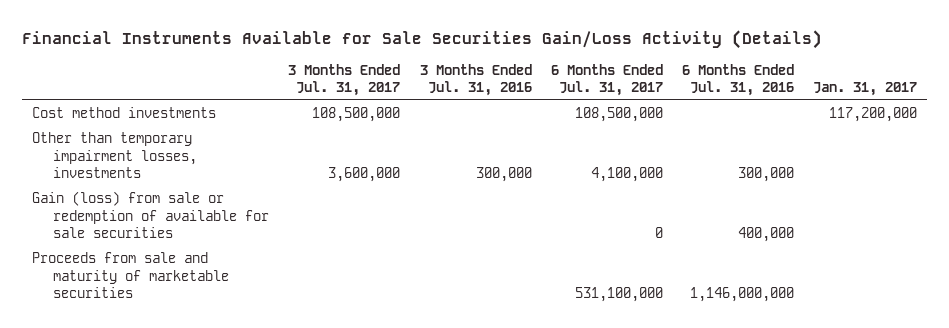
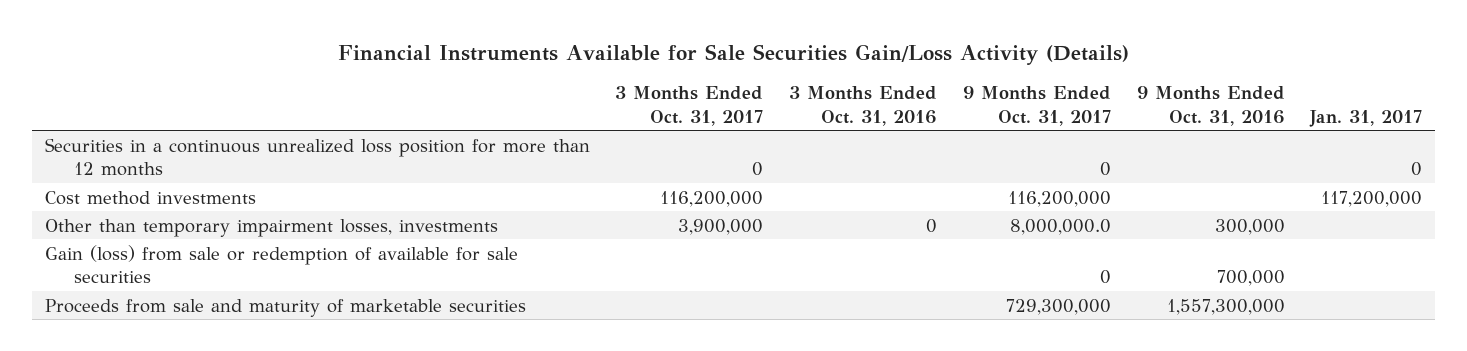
- | 3 Months Ended Jul. 31, 2017 | 3 Months Ended Jul. 31, 2016 | 6 Months Ended Jul. 31, 2017 | 6 Months Ended Jul. 31, 2016 | Jan. 31, 2017
+ | 3 Months Ended Oct. 31, 2017 | 3 Months Ended Oct. 31, 2016 | 9 Months Ended Oct. 31, 2017 | 9 Months Ended Oct. 31, 2016 | Jan. 31, 2017
+ Securities in a continuous unrealized loss position for more than 12 months | 0 | | 0 | | 0

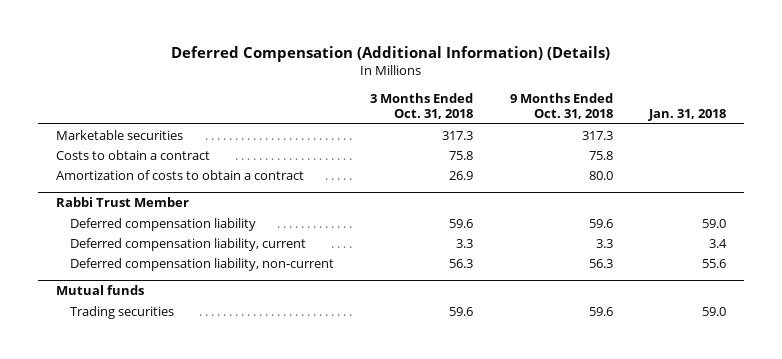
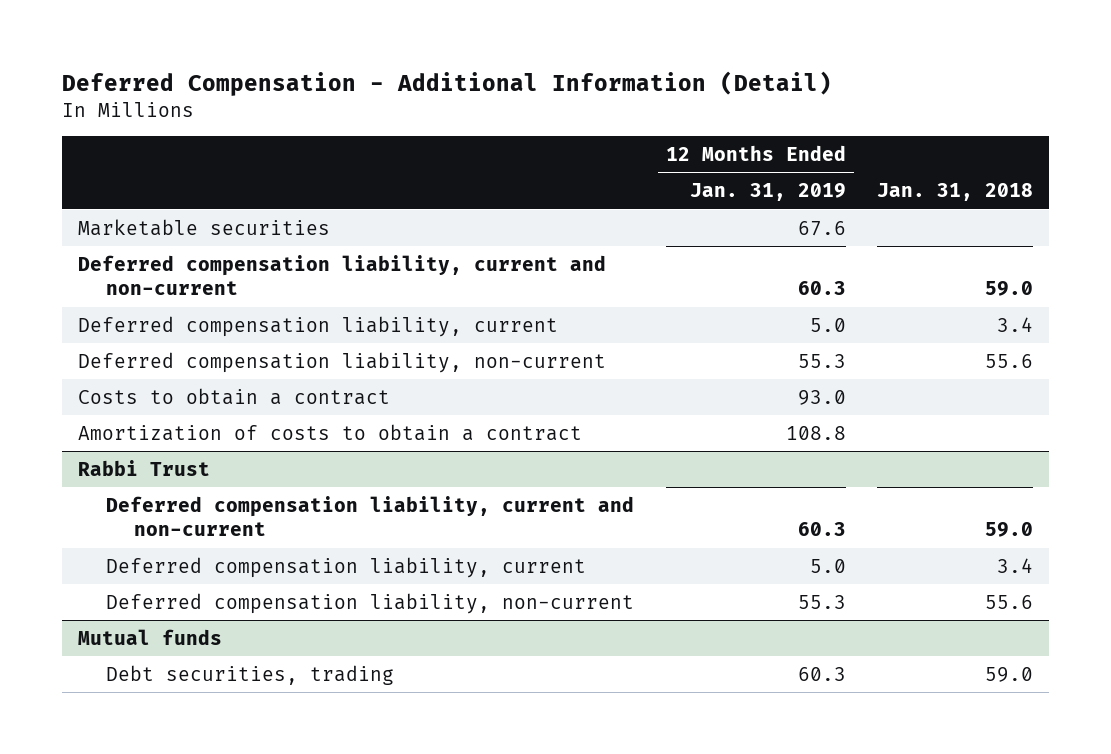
- Deferred Compensation (Additional Information) (Details)
+ Deferred Compensation - Additional Information (Detail)
- | 3 Months Ended Oct. 31, 2018 | 9 Months Ended Oct. 31, 2018 | Jan. 31, 2018
+ | 12 Months Ended Jan. 31, 2019 | Jan. 31, 2018
+ Deferred compensation liability, current and non-current | 60.3 | 59.0
+ Deferred compensation liability, current | 5.0 | 3.4
+ Deferred compensation liability, non-current | 55.3 | 55.6
- Rabbi Trust Member
- Deferred compensation liability | 59.6 | 59.6 | 59.0
+ Rabbi Trust
+ Deferred compensation liability, current and non-current | 60.3 | 59.0
@ Mutual funds
- Trading securities | 59.6 | 59.6 | 59.0
+ Debt securities, trading | 60.3 | 59.0

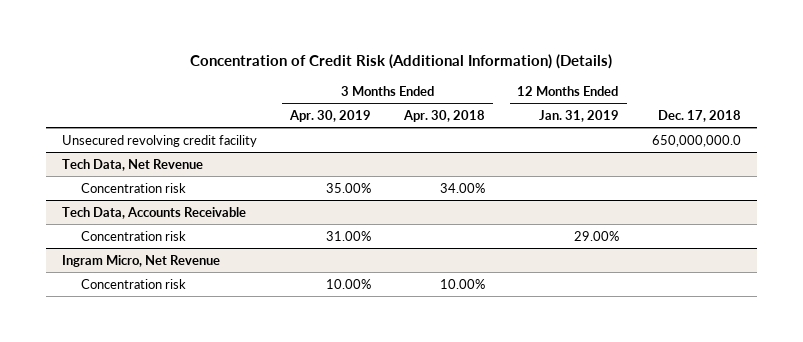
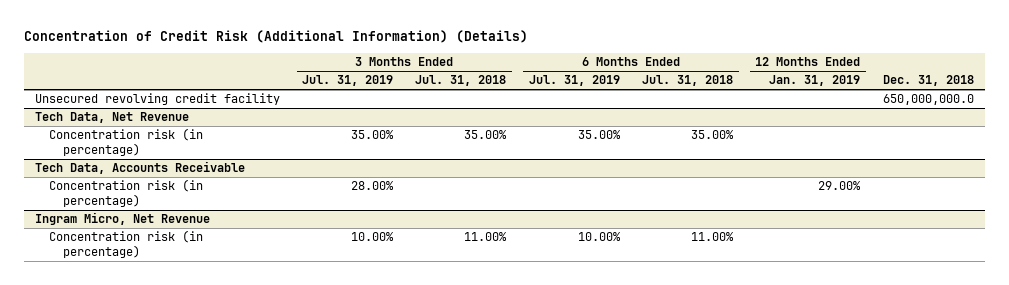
- | 3 Months Ended Apr. 30, 2019 | 3 Months Ended Apr. 30, 2018 | 12 Months Ended Jan. 31, 2019 | Dec. 17, 2018
+ | 3 Months Ended Jul. 31, 2019 | 3 Months Ended Jul. 31, 2018 | 6 Months Ended Jul. 31, 2019 | 6 Months Ended Jul. 31, 2018 | 12 Months Ended Jan. 31, 2019 | Dec. 31, 2018
@ Tech Data, Net Revenue
- Concentration risk | 35.00% | 34.00% | |
+ Concentration risk (in percentage) | 35.00% | 35.00% | 35.00% | 35.00% | |
@ Tech Data, Accounts Receivable
- Concentration risk | 31.00% | | 29.00% |
+ Concentration risk (in percentage) | 28.00% | | | | 29.00% |
@ Ingram Micro, Net Revenue
- Concentration risk | 10.00% | 10.00% | |
+ Concentration risk (in percentage) | 10.00% | 11.00% | 10.00% | 11.00% | |

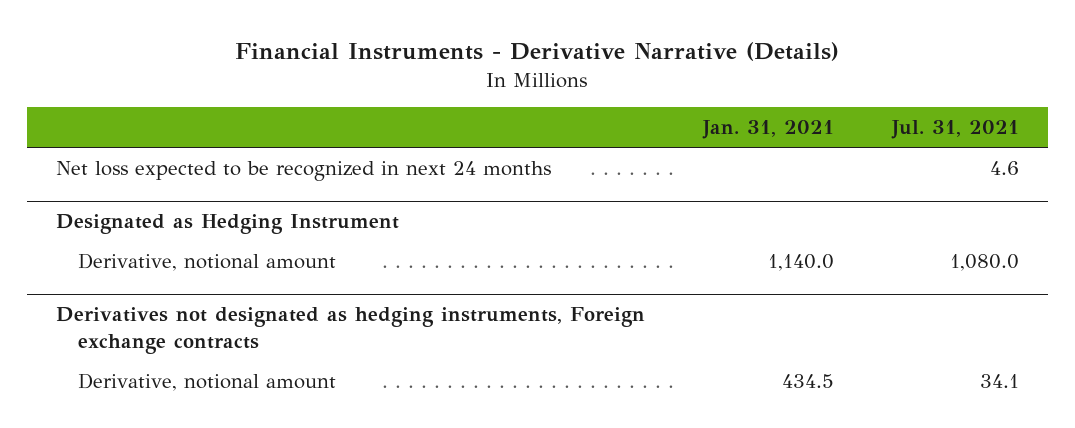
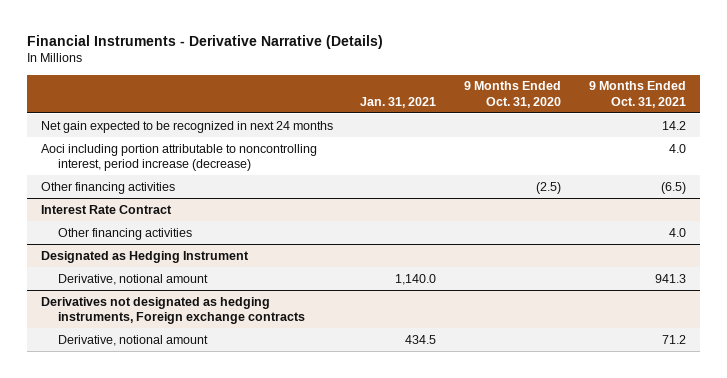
- | Jan. 31, 2021 | Jul. 31, 2021
+ | Jan. 31, 2021 | 9 Months Ended Oct. 31, 2020 | 9 Months Ended Oct. 31, 2021
- Net loss expected to be recognized in next 24 months | | 4.6
+ Net gain expected to be recognized in next 24 months | | | 14.2
+ Aoci including portion attributable to noncontrolling interest, period increase (decrease) | | | 4.0
+ Other financing activities | | (2.5) | (6.5)
+ Interest Rate Contract
+ Other financing activities | | | 4.0

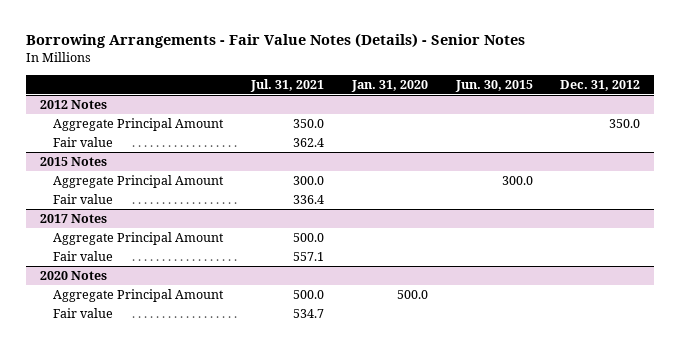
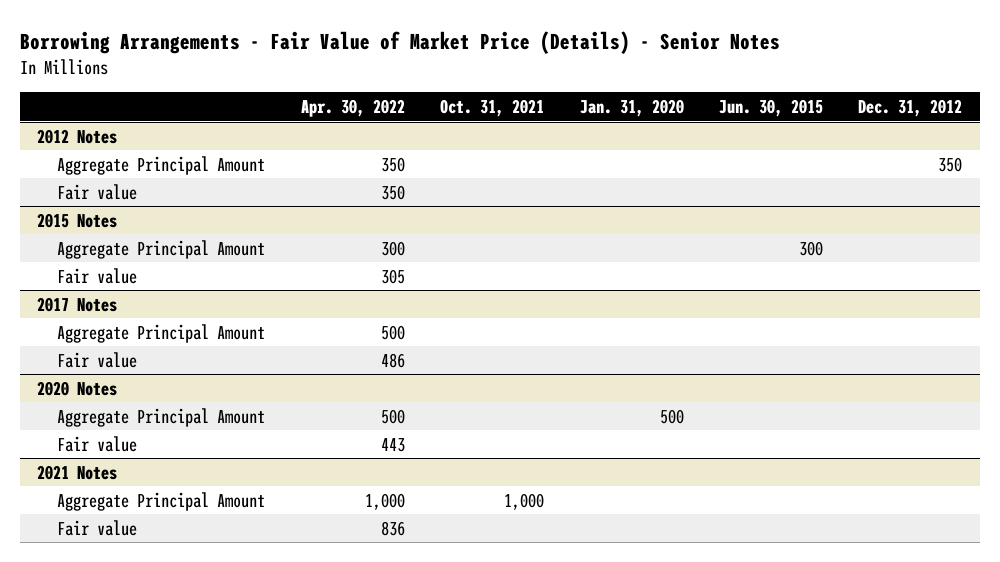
- Borrowing Arrangements - Fair Value Notes (Details) - Senior Notes
+ Borrowing Arrangements - Fair Value of Market Price (Details) - Senior Notes
- | Jul. 31, 2021 | Jan. 31, 2020 | Jun. 30, 2015 | Dec. 31, 2012
+ | Apr. 30, 2022 | Oct. 31, 2021 | Jan. 31, 2020 | Jun. 30, 2015 | Dec. 31, 2012
@ 2012 Notes
- Aggregate Principal Amount | 350.0 | | | 350.0
+ Aggregate Principal Amount | 350 | | | | 350
@ 2015 Notes
- Aggregate Principal Amount | 300.0 | | 300.0 |
+ Aggregate Principal Amount | 300 | | | 300 |
@ 2020 Notes
- Aggregate Principal Amount | 500.0 | 500.0 | |
+ Aggregate Principal Amount | 500 | | 500 | |
+ 2021 Notes
+ Aggregate Principal Amount | 1,000 | 1,000 | | |
+ Fair value | 836 | | | |

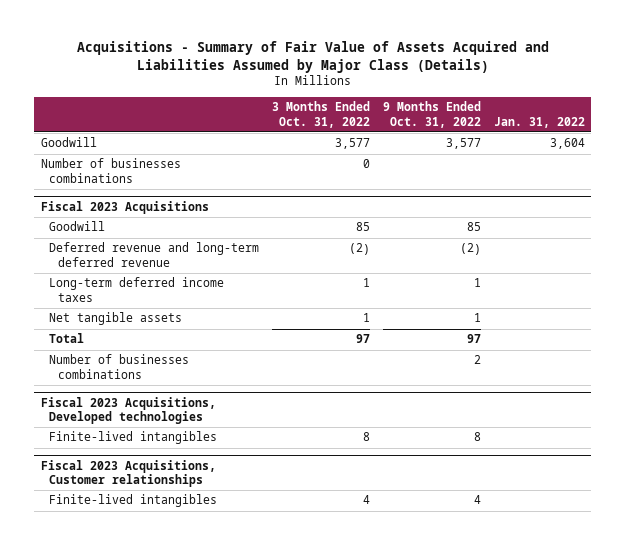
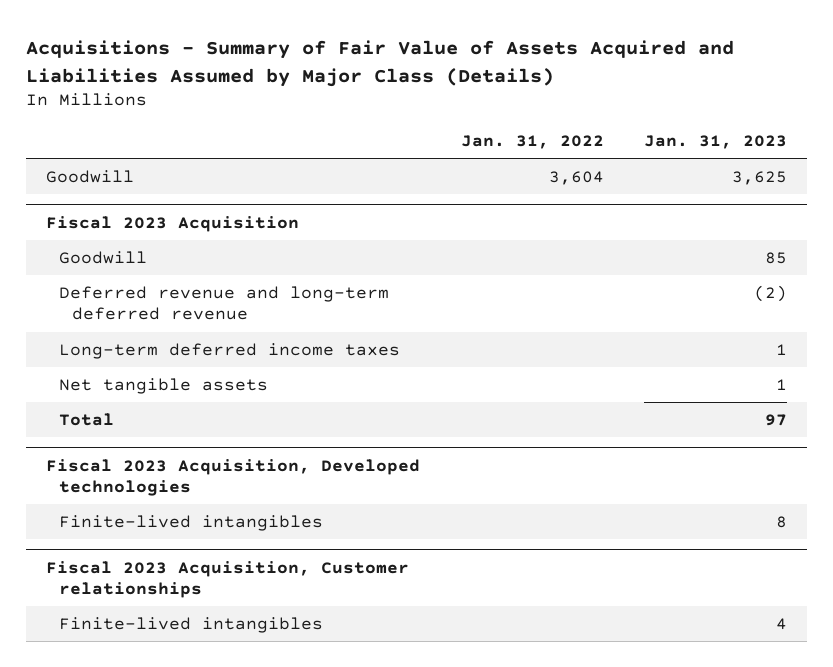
- | 3 Months Ended Oct. 31, 2022 | 9 Months Ended Oct. 31, 2022 | Jan. 31, 2022
+ | Jan. 31, 2022 | Jan. 31, 2023
- Number of businesses combinations | 0 | |
- Fiscal 2023 Acquisitions
+ Fiscal 2023 Acquisition
- Number of businesses combinations | | 2 |
- Fiscal 2023 Acquisitions, Developed technologies
+ Fiscal 2023 Acquisition, Developed technologies
- Fiscal 2023 Acquisitions, Customer relationships
+ Fiscal 2023 Acquisition, Customer relationships

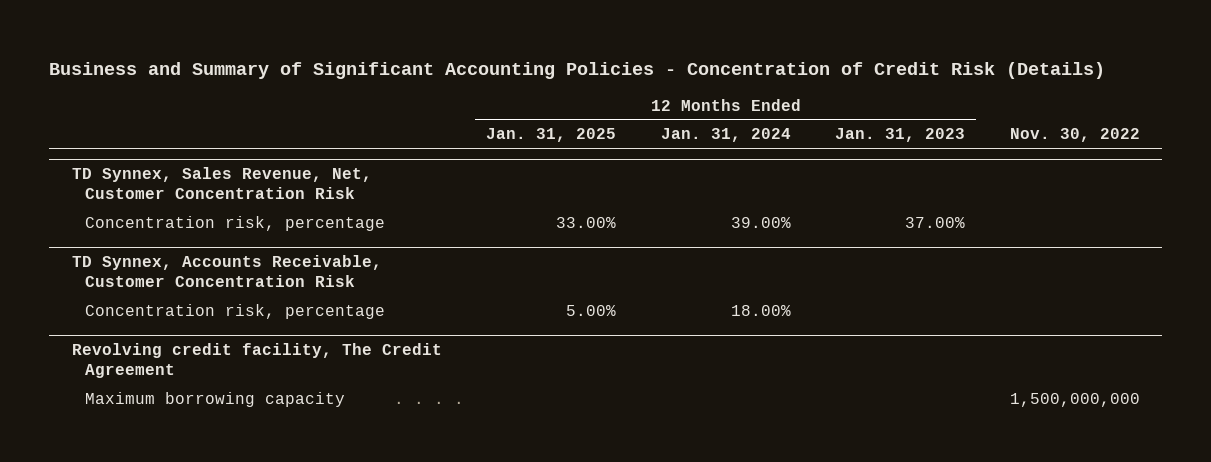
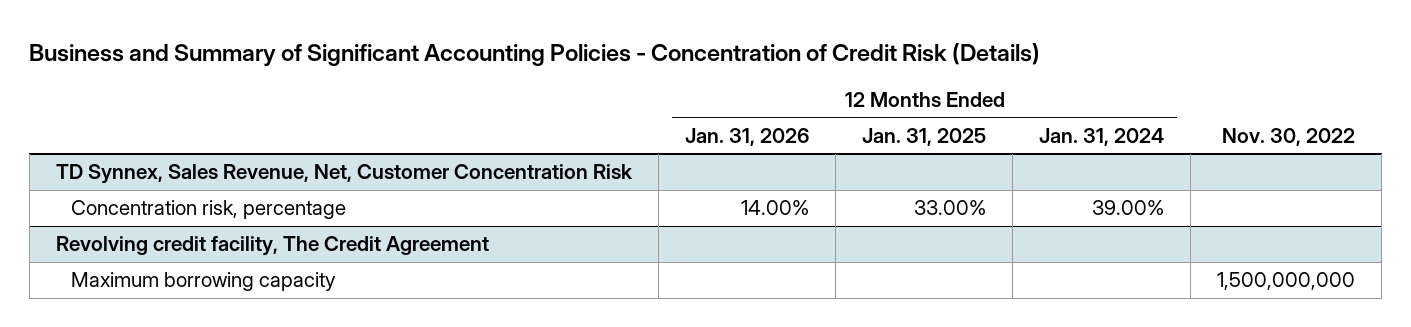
- | 12 Months Ended Jan. 31, 2025 | 12 Months Ended Jan. 31, 2024 | 12 Months Ended Jan. 31, 2023 | Nov. 30, 2022
+ | 12 Months Ended Jan. 31, 2026 | 12 Months Ended Jan. 31, 2025 | 12 Months Ended Jan. 31, 2024 | Nov. 30, 2022
- TD Synnex, Accounts Receivable, Customer Concentration Risk
- Concentration risk, percentage | 5.00% | 18.00% | |

